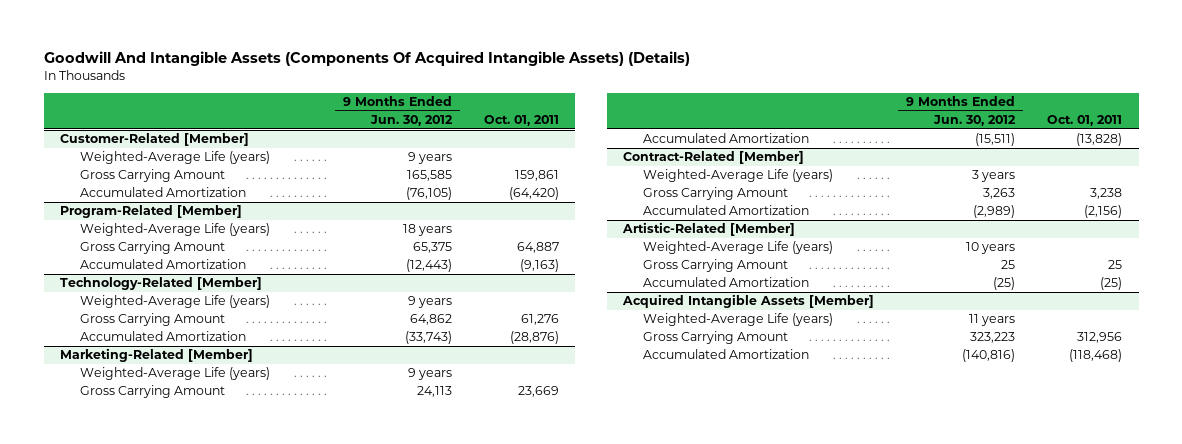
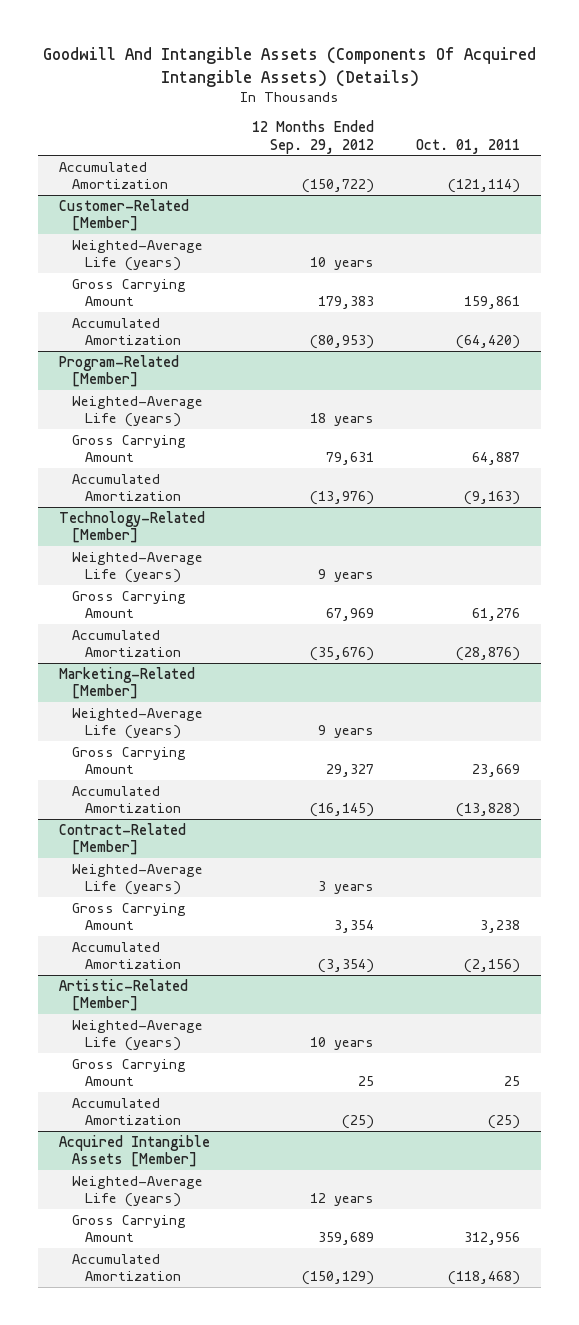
- | 9 Months Ended Jun. 30, 2012 | Oct. 01, 2011
+ | 12 Months Ended Sep. 29, 2012 | Oct. 01, 2011
+ Accumulated Amortization | (150,722) | (121,114)

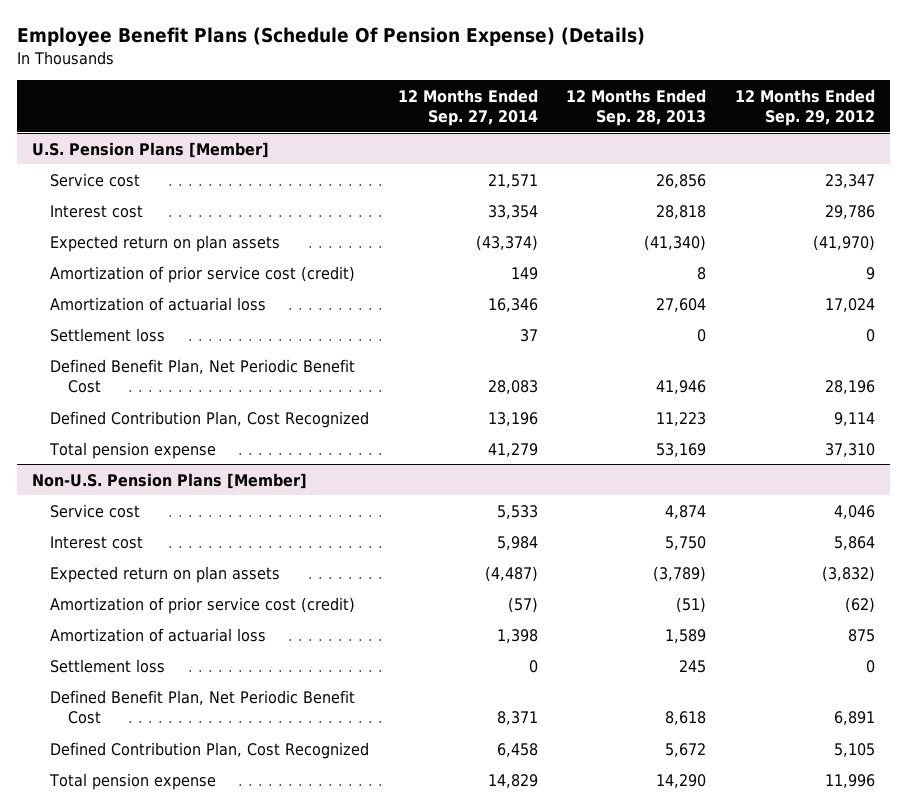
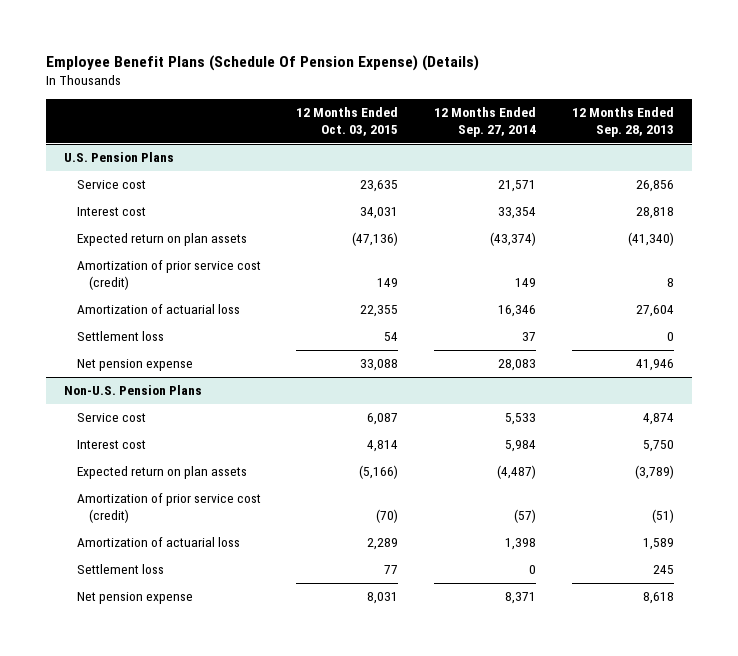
- | 12 Months Ended Sep. 27, 2014 | 12 Months Ended Sep. 28, 2013 | 12 Months Ended Sep. 29, 2012
+ | 12 Months Ended Oct. 03, 2015 | 12 Months Ended Sep. 27, 2014 | 12 Months Ended Sep. 28, 2013
- U.S. Pension Plans [Member]
+ U.S. Pension Plans
- Defined Benefit Plan, Net Periodic Benefit Cost | 28,083 | 41,946 | 28,196
- Defined Contribution Plan, Cost Recognized | 13,196 | 11,223 | 9,114
- Total pension expense | 41,279 | 53,169 | 37,310
- Non-U.S. Pension Plans [Member]
+ Net pension expense | 33,088 | 28,083 | 41,946
+ Non-U.S. Pension Plans
- Defined Benefit Plan, Net Periodic Benefit Cost | 8,371 | 8,618 | 6,891
- Defined Contribution Plan, Cost Recognized | 6,458 | 5,672 | 5,105
- Total pension expense | 14,829 | 14,290 | 11,996
+ Net pension expense | 8,031 | 8,371 | 8,618

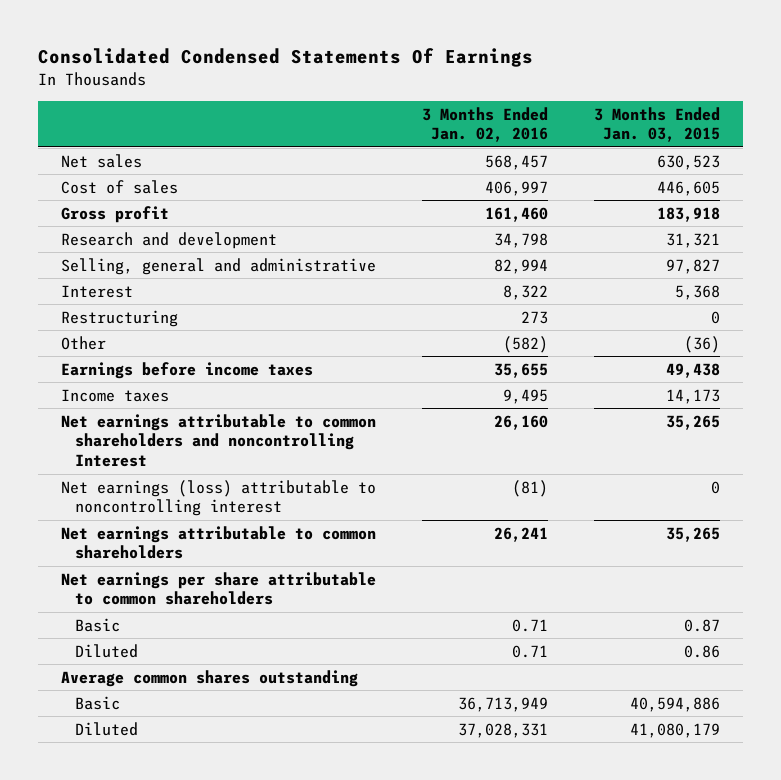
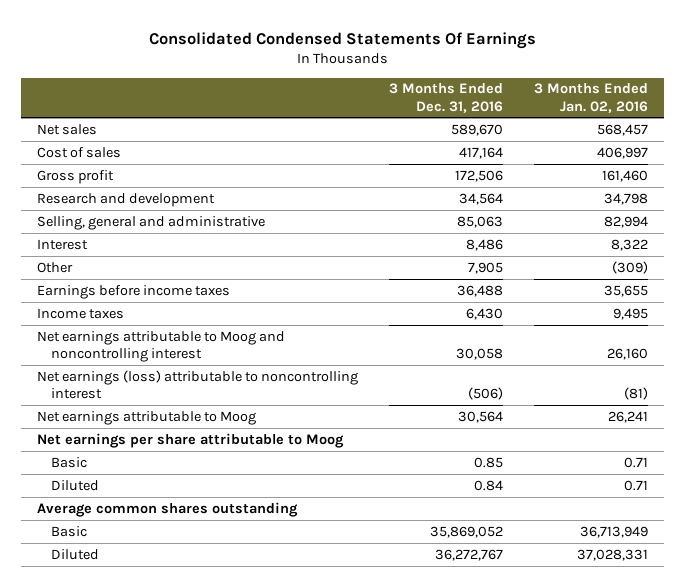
- | 3 Months Ended Jan. 02, 2016 | 3 Months Ended Jan. 03, 2015
+ | 3 Months Ended Dec. 31, 2016 | 3 Months Ended Jan. 02, 2016
- Restructuring | 273 | 0
- Other | (582) | (36)
+ Other | 7,905 | (309)
- Net earnings attributable to common shareholders and noncontrolling Interest | 26,160 | 35,265
+ Net earnings attributable to Moog and noncontrolling interest | 30,058 | 26,160
- Net earnings attributable to common shareholders | 26,241 | 35,265
- Net earnings per share attributable to common shareholders
+ Net earnings attributable to Moog | 30,564 | 26,241
+ Net earnings per share attributable to Moog

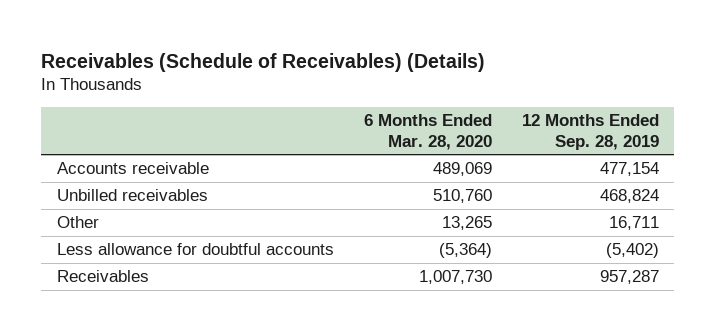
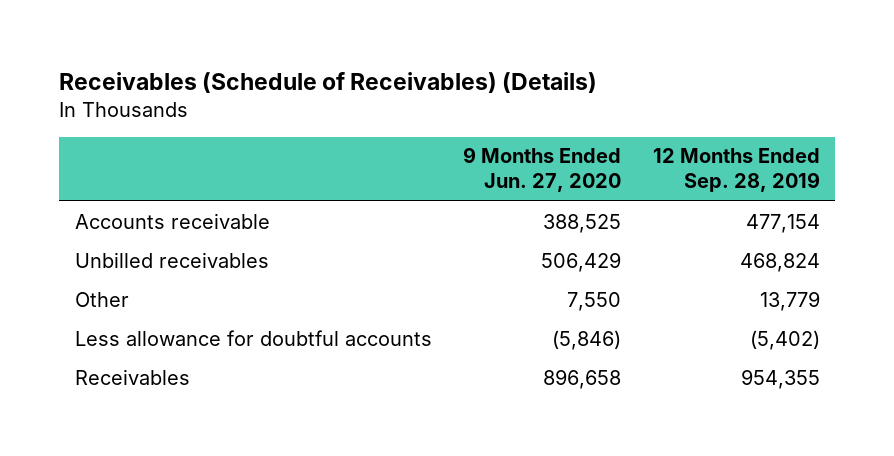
- | 6 Months Ended Mar. 28, 2020 | 12 Months Ended Sep. 28, 2019
+ | 9 Months Ended Jun. 27, 2020 | 12 Months Ended Sep. 28, 2019
- Other | 13,265 | 16,711
+ Other | 7,550 | 13,779
- Receivables | 1,007,730 | 957,287
+ Receivables | 896,658 | 954,355

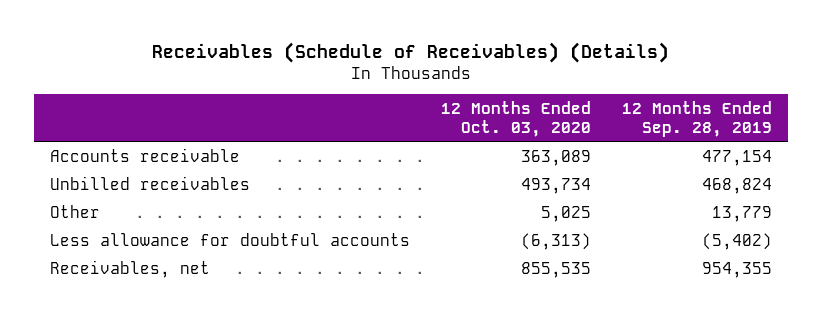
- | 9 Months Ended Jun. 27, 2020 | 12 Months Ended Sep. 28, 2019
+ | 12 Months Ended Oct. 03, 2020 | 12 Months Ended Sep. 28, 2019
- Receivables | 896,658 | 954,355
+ Receivables, net | 855,535 | 954,355

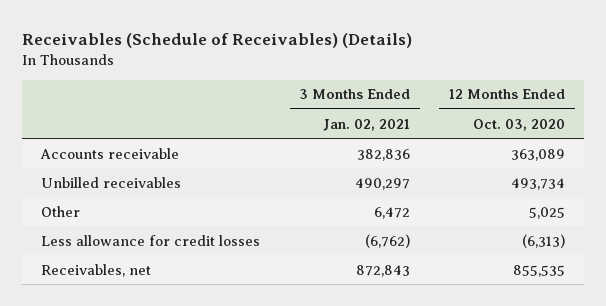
- | 12 Months Ended Oct. 03, 2020 | 12 Months Ended Sep. 28, 2019
+ | 3 Months Ended Jan. 02, 2021 | 12 Months Ended Oct. 03, 2020
- Less allowance for doubtful accounts | (6,313) | (5,402)
+ Less allowance for credit losses | (6,762) | (6,313)

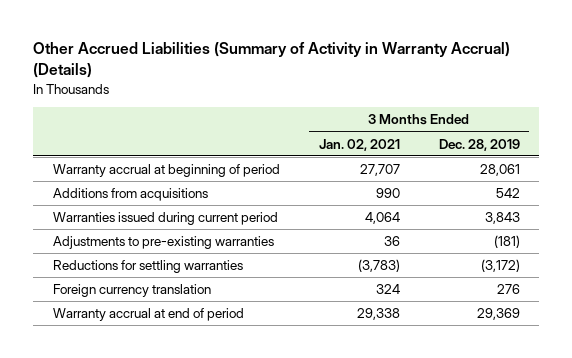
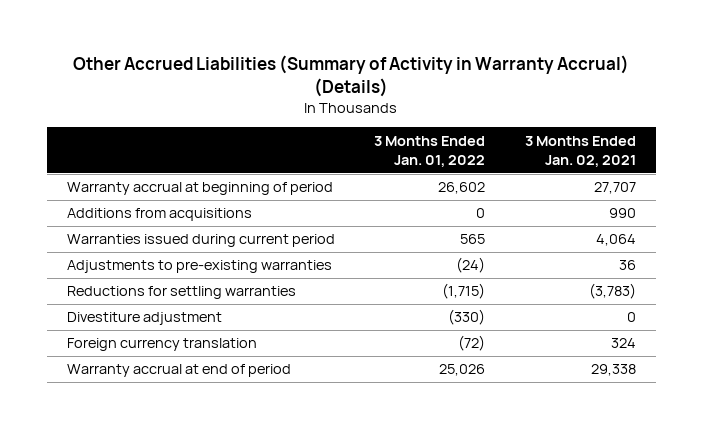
- | 3 Months Ended Jan. 02, 2021 | 3 Months Ended Dec. 28, 2019
+ | 3 Months Ended Jan. 01, 2022 | 3 Months Ended Jan. 02, 2021
+ Divestiture adjustment | (330) | 0

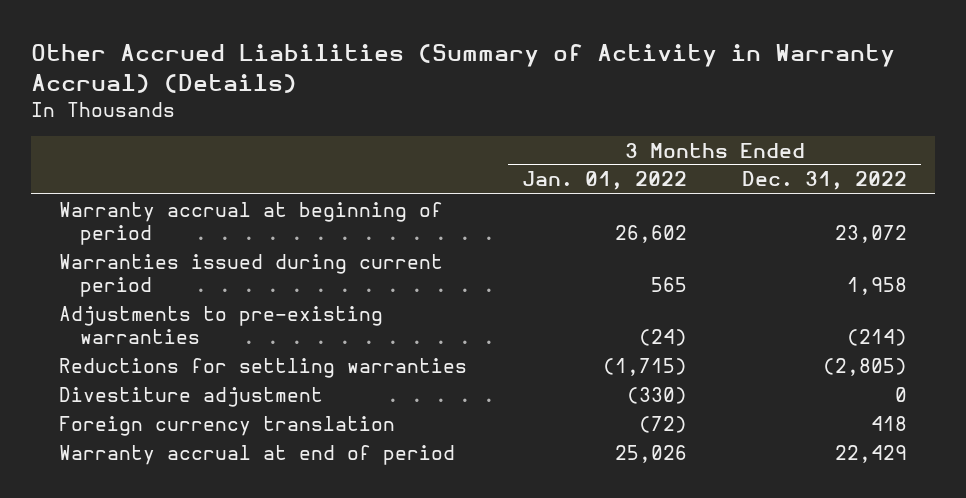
- | 3 Months Ended Jan. 01, 2022 | 3 Months Ended Jan. 02, 2021
+ | 3 Months Ended Jan. 01, 2022 | 3 Months Ended Dec. 31, 2022
- Additions from acquisitions | 0 | 990

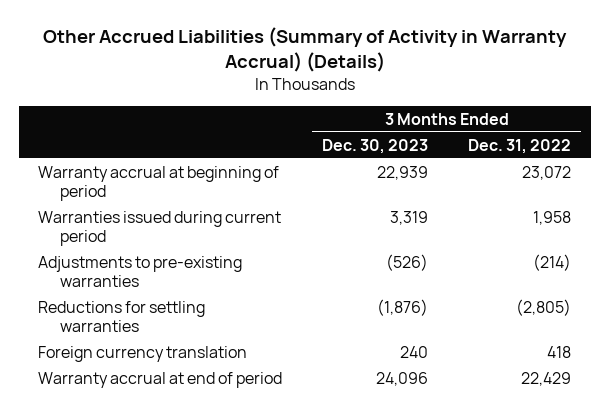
- | 3 Months Ended Jan. 01, 2022 | 3 Months Ended Dec. 31, 2022
+ | 3 Months Ended Dec. 30, 2023 | 3 Months Ended Dec. 31, 2022
- Divestiture adjustment | (330) | 0

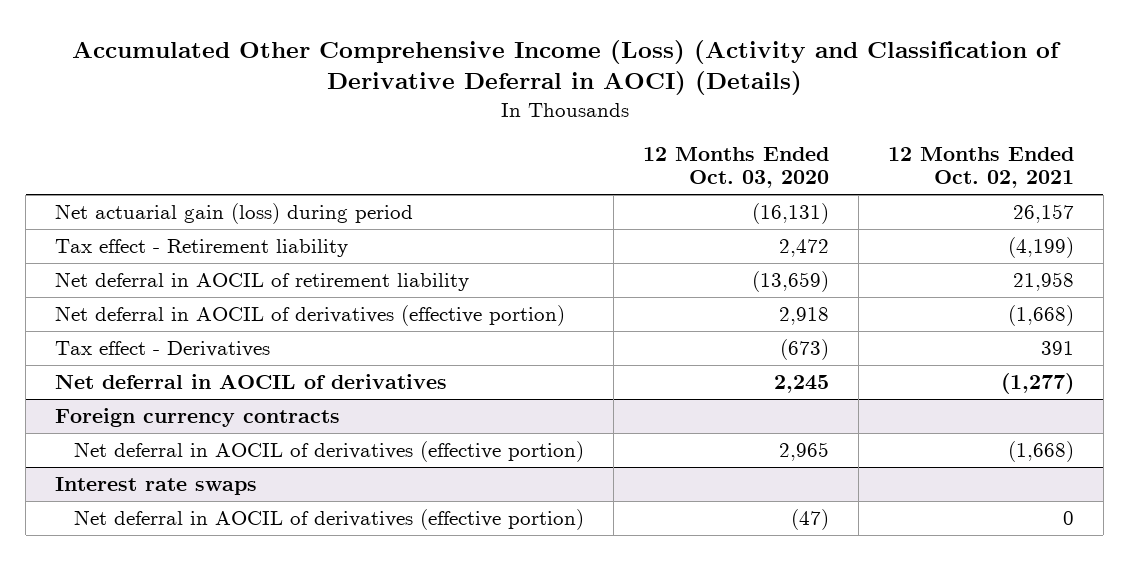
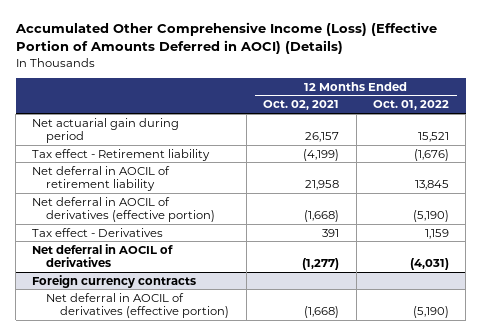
- Accumulated Other Comprehensive Income (Loss) (Activity and Classification of Derivative Deferral in AOCI) (Details)
+ Accumulated Other Comprehensive Income (Loss) (Effective Portion of Amounts Deferred in AOCI) (Details)
- | 12 Months Ended Oct. 03, 2020 | 12 Months Ended Oct. 02, 2021
+ | 12 Months Ended Oct. 02, 2021 | 12 Months Ended Oct. 01, 2022
- Net actuarial gain (loss) during period | (16,131) | 26,157
+ Net actuarial gain during period | 26,157 | 15,521
- Interest rate swaps
- Net deferral in AOCIL of derivatives (effective portion) | (47) | 0

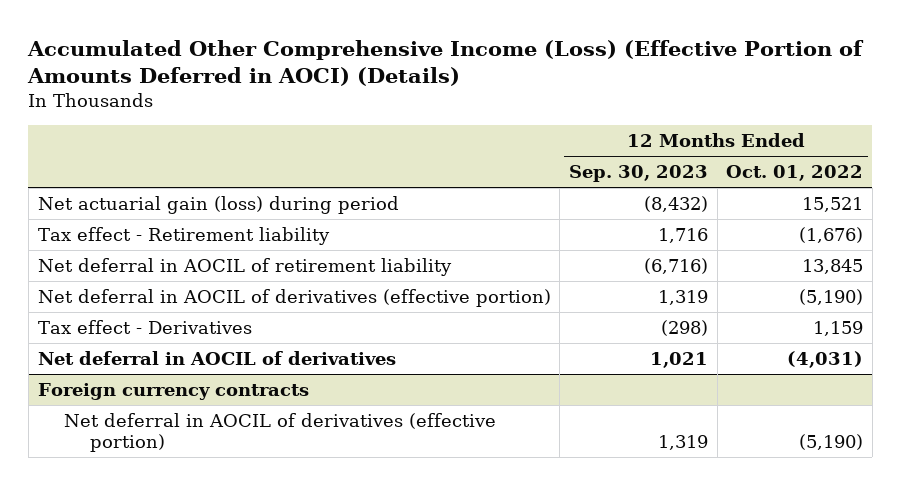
- | 12 Months Ended Oct. 02, 2021 | 12 Months Ended Oct. 01, 2022
+ | 12 Months Ended Sep. 30, 2023 | 12 Months Ended Oct. 01, 2022
- Net actuarial gain during period | 26,157 | 15,521
+ Net actuarial gain (loss) during period | (8,432) | 15,521

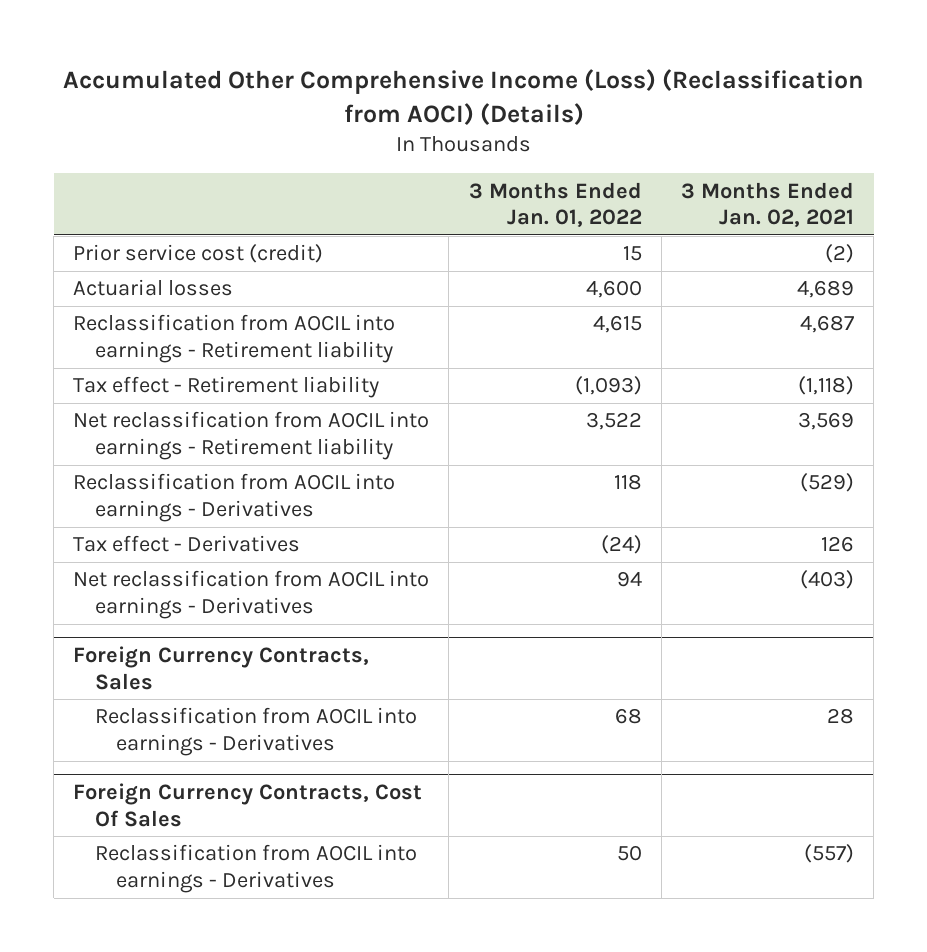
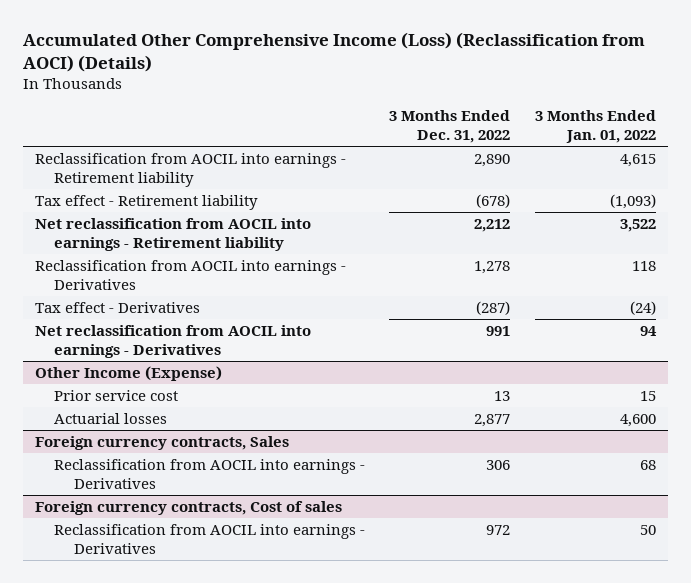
- | 3 Months Ended Jan. 01, 2022 | 3 Months Ended Jan. 02, 2021
+ | 3 Months Ended Dec. 31, 2022 | 3 Months Ended Jan. 01, 2022
- Prior service cost (credit) | 15 | (2)
- Actuarial losses | 4,600 | 4,689
- Foreign Currency Contracts, Sales
+ Other Income (Expense)
+ Prior service cost | 13 | 15
+ Actuarial losses | 2,877 | 4,600
+ Foreign currency contracts, Sales
- Foreign Currency Contracts, Cost Of Sales
+ Foreign currency contracts, Cost of sales

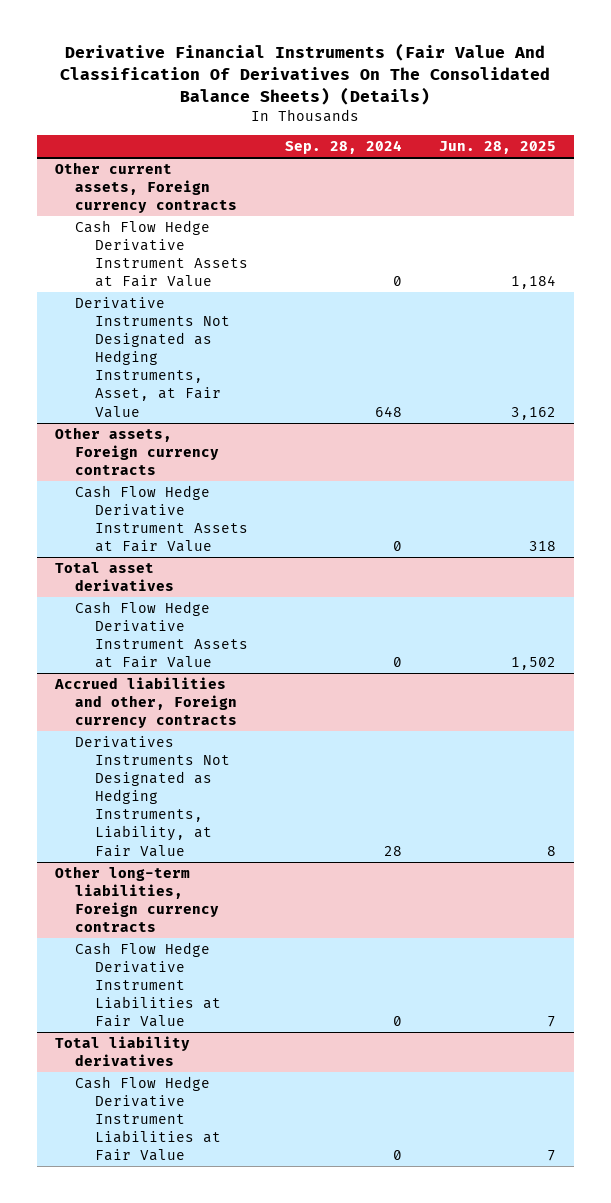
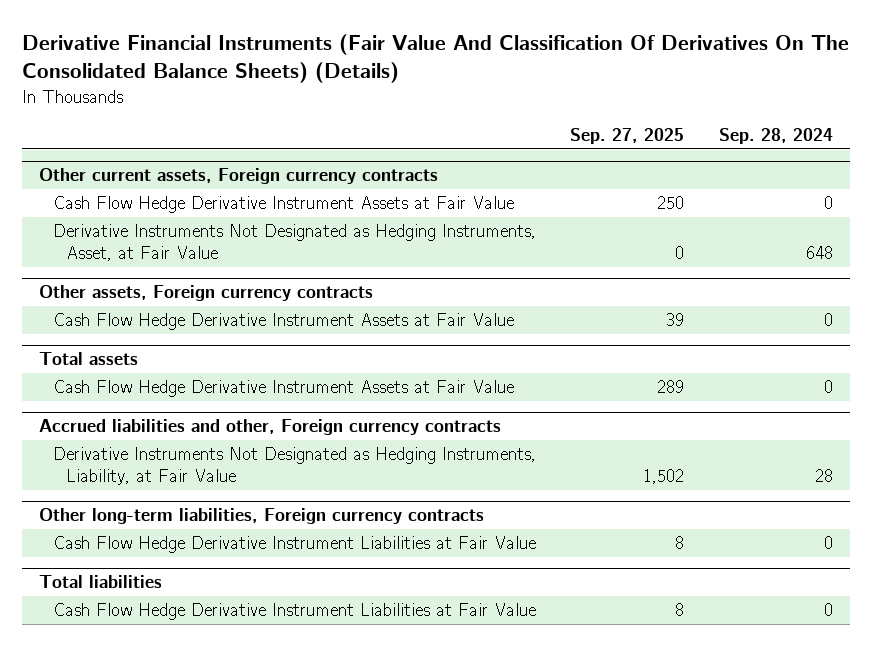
- | Sep. 28, 2024 | Jun. 28, 2025
+ | Sep. 27, 2025 | Sep. 28, 2024
- Total asset derivatives
+ Total assets
@ Accrued liabilities and other, Foreign currency contracts
- Derivatives Instruments Not Designated as Hedging Instruments, Liability, at Fair Value | 28 | 8
+ Derivative Instruments Not Designated as Hedging Instruments, Liability, at Fair Value | 1,502 | 28
- Total liability derivatives
+ Total liabilities

